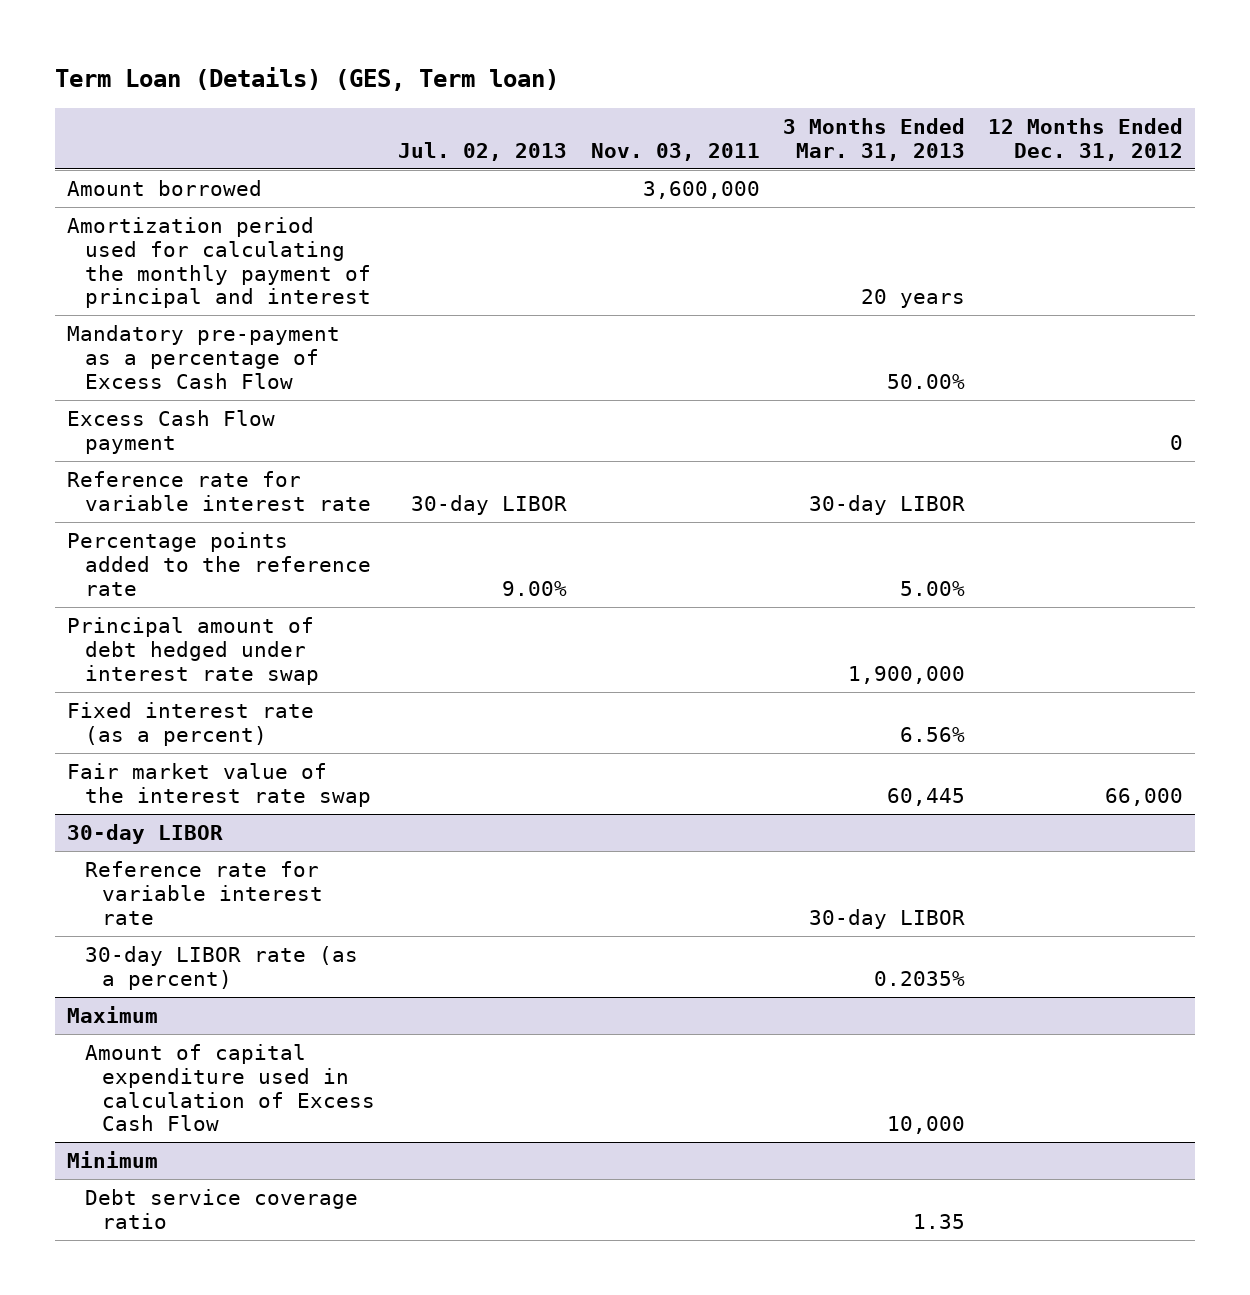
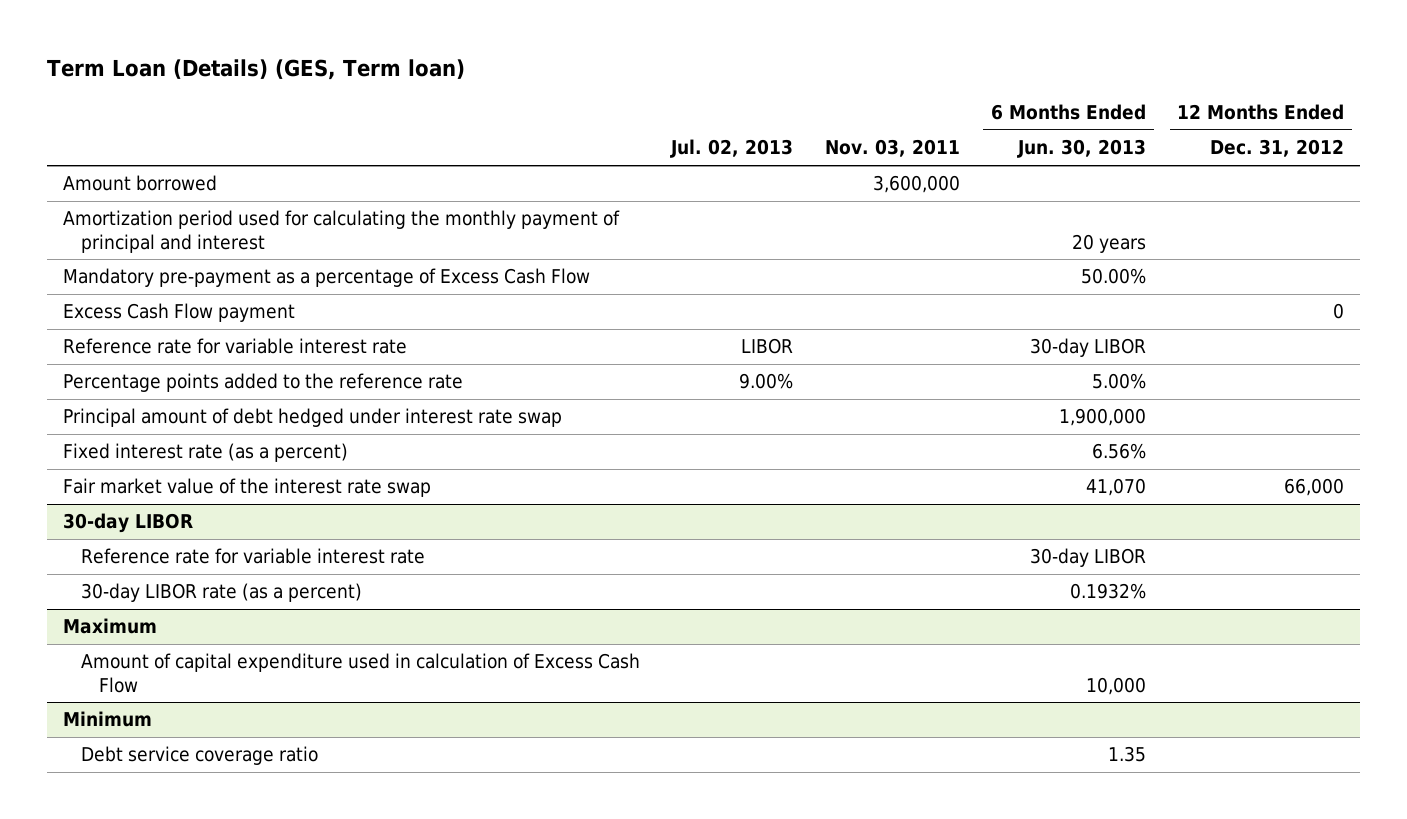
- | Jul. 02, 2013 | Nov. 03, 2011 | 3 Months Ended Mar. 31, 2013 | 12 Months Ended Dec. 31, 2012
+ | Jul. 02, 2013 | Nov. 03, 2011 | 6 Months Ended Jun. 30, 2013 | 12 Months Ended Dec. 31, 2012
- Reference rate for variable interest rate | 30-day LIBOR | | 30-day LIBOR |
+ Reference rate for variable interest rate | LIBOR | | 30-day LIBOR |

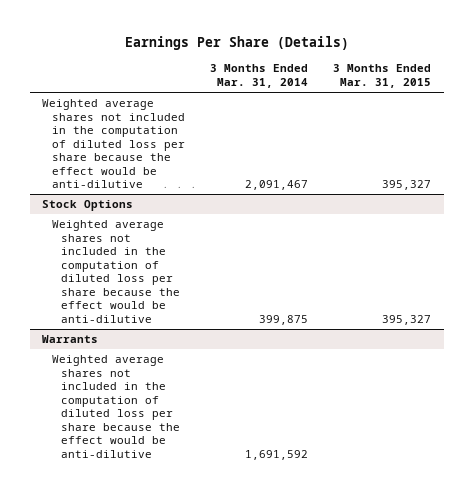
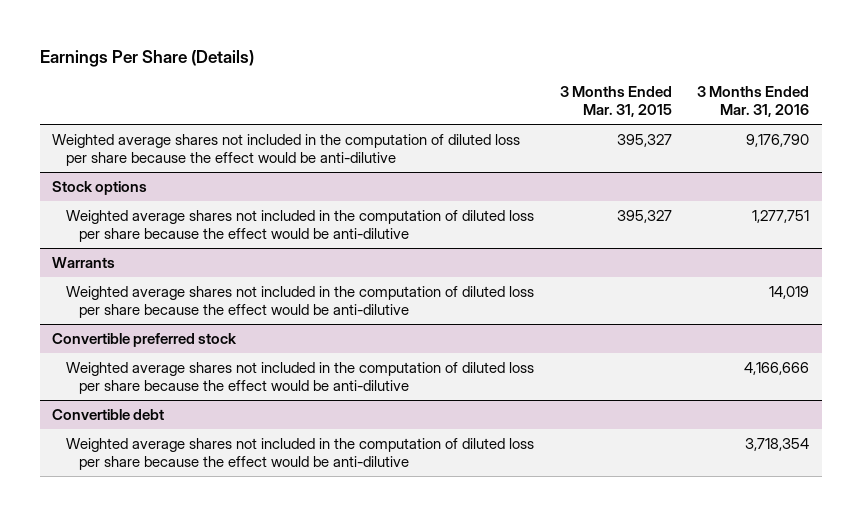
- | 3 Months Ended Mar. 31, 2014 | 3 Months Ended Mar. 31, 2015
+ | 3 Months Ended Mar. 31, 2015 | 3 Months Ended Mar. 31, 2016
- Stock Options
+ Stock options
+ Convertible preferred stock
+ Weighted average shares not included in the computation of diluted loss per share because the effect would be anti-dilutive | | 4,166,666
+ Convertible debt
+ Weighted average shares not included in the computation of diluted loss per share because the effect would be anti-dilutive | | 3,718,354

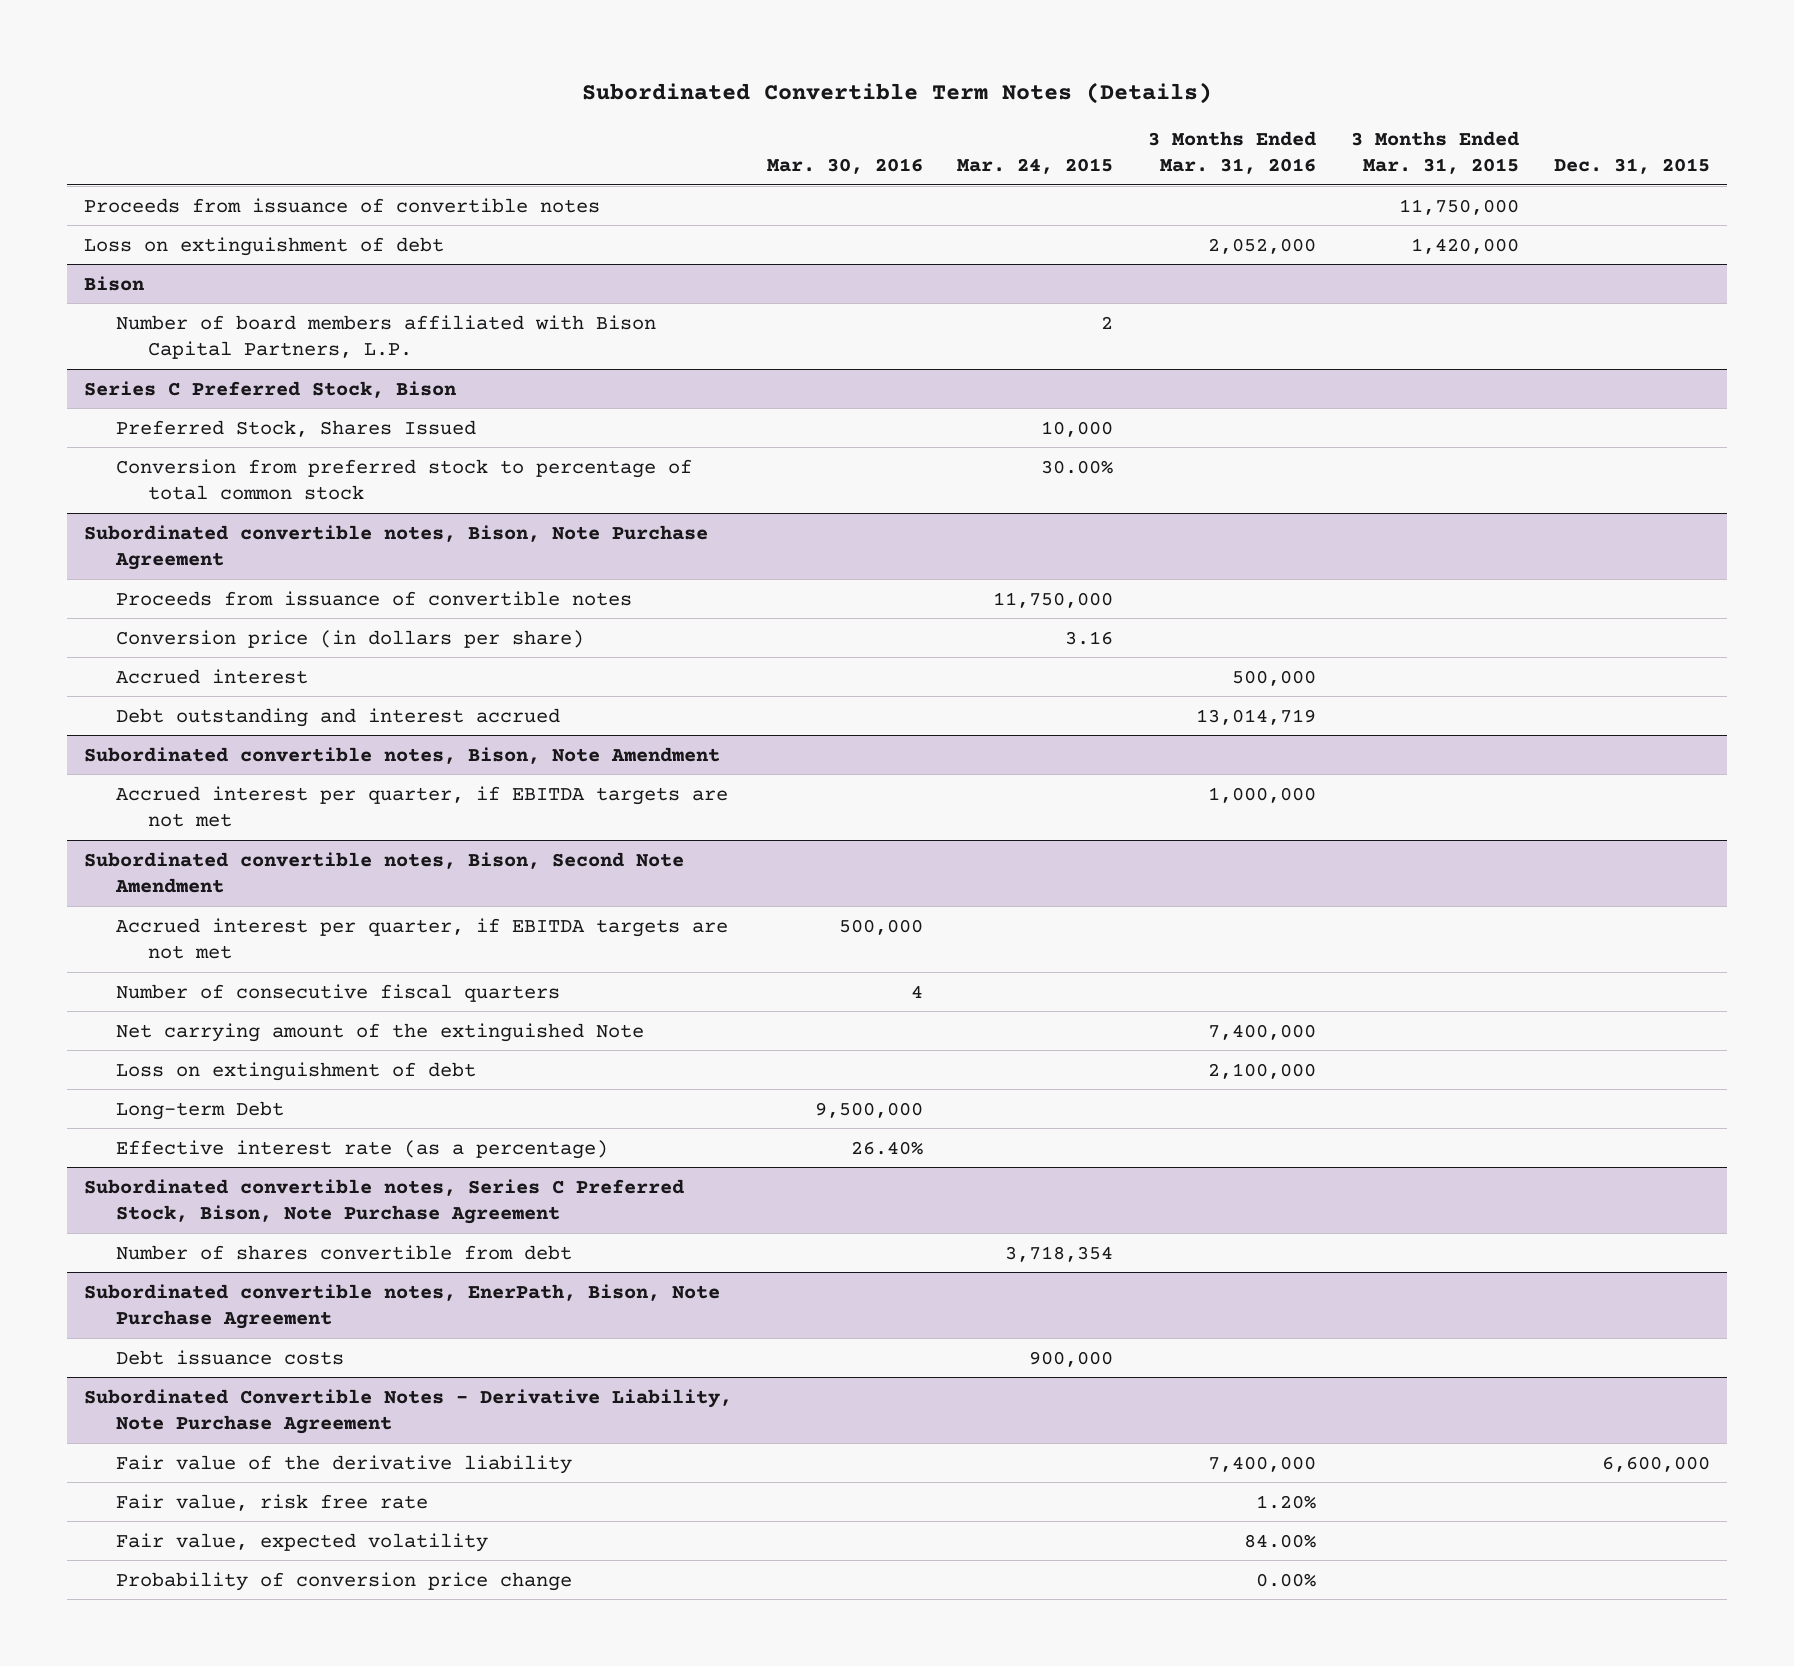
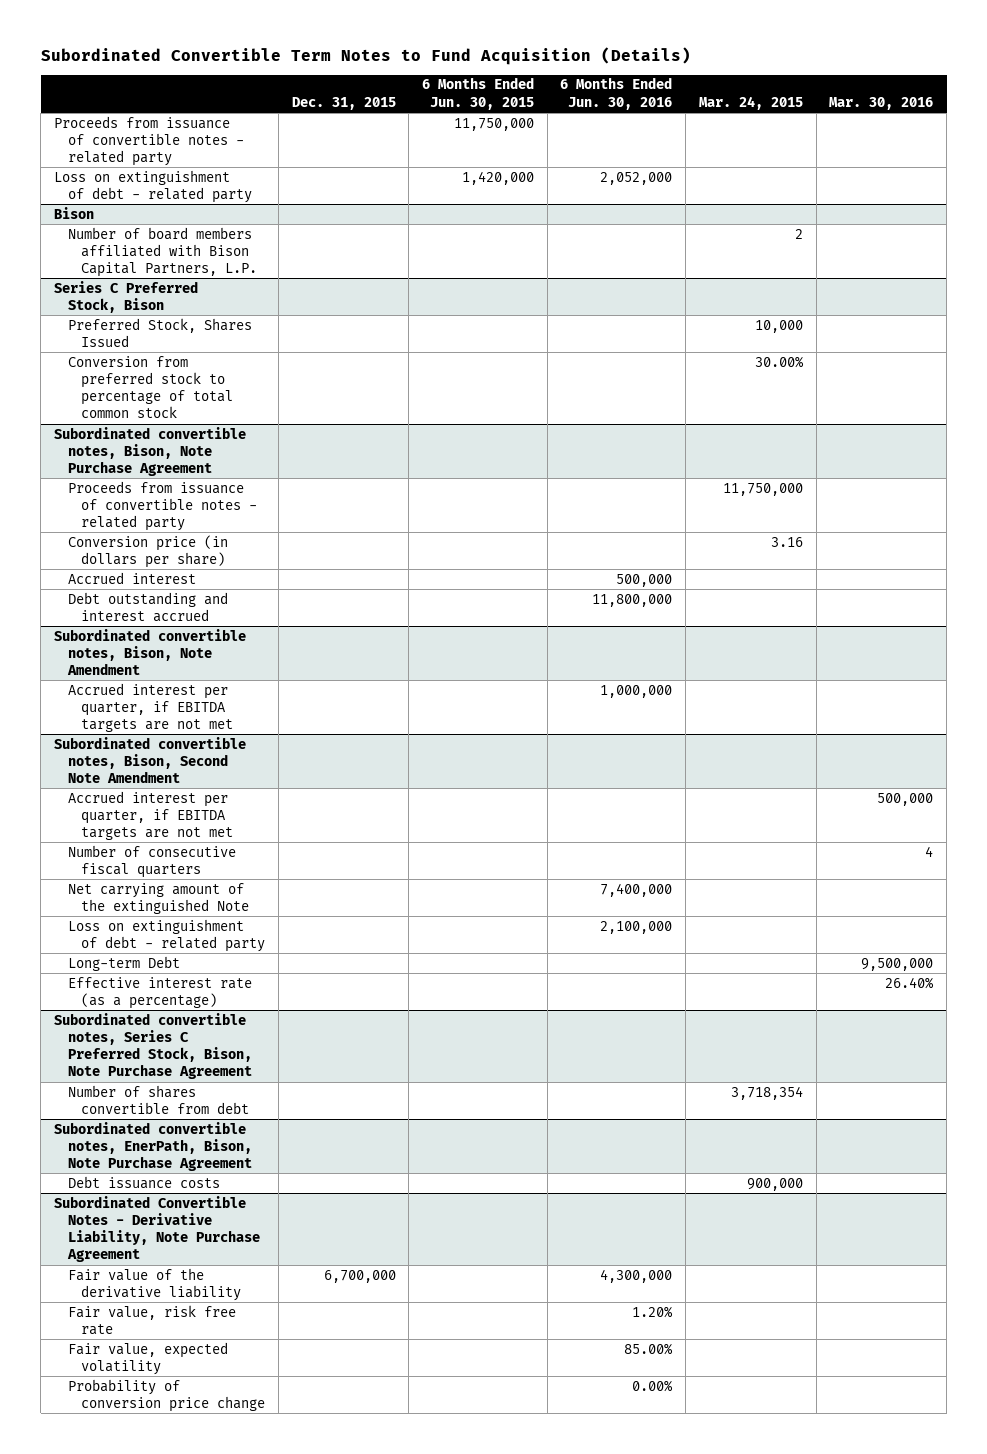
- Subordinated Convertible Term Notes (Details)
+ Subordinated Convertible Term Notes to Fund Acquisition (Details)
- | Mar. 30, 2016 | Mar. 24, 2015 | 3 Months Ended Mar. 31, 2016 | 3 Months Ended Mar. 31, 2015 | Dec. 31, 2015
+ | Dec. 31, 2015 | 6 Months Ended Jun. 30, 2015 | 6 Months Ended Jun. 30, 2016 | Mar. 24, 2015 | Mar. 30, 2016
- Proceeds from issuance of convertible notes | | | | 11,750,000 |
- Loss on extinguishment of debt | | | 2,052,000 | 1,420,000 |
+ Proceeds from issuance of convertible notes - related party | | 11,750,000 | | |
+ Loss on extinguishment of debt - related party | | 1,420,000 | 2,052,000 | |
@ Subordinated convertible notes, Bison, Note Purchase Agreement
- Proceeds from issuance of convertible notes | | 11,750,000 | | |
+ Proceeds from issuance of convertible notes - related party | | | | 11,750,000 |
@ Subordinated convertible notes, Bison, Second Note Amendment
- Loss on extinguishment of debt | | | 2,100,000 | |
+ Loss on extinguishment of debt - related party | | | 2,100,000 | |
@ Subordinated Convertible Notes - Derivative Liability, Note Purchase Agreement
- Fair value of the derivative liability | | | 7,400,000 | | 6,600,000
+ Fair value of the derivative liability | 6,700,000 | | 4,300,000 | |

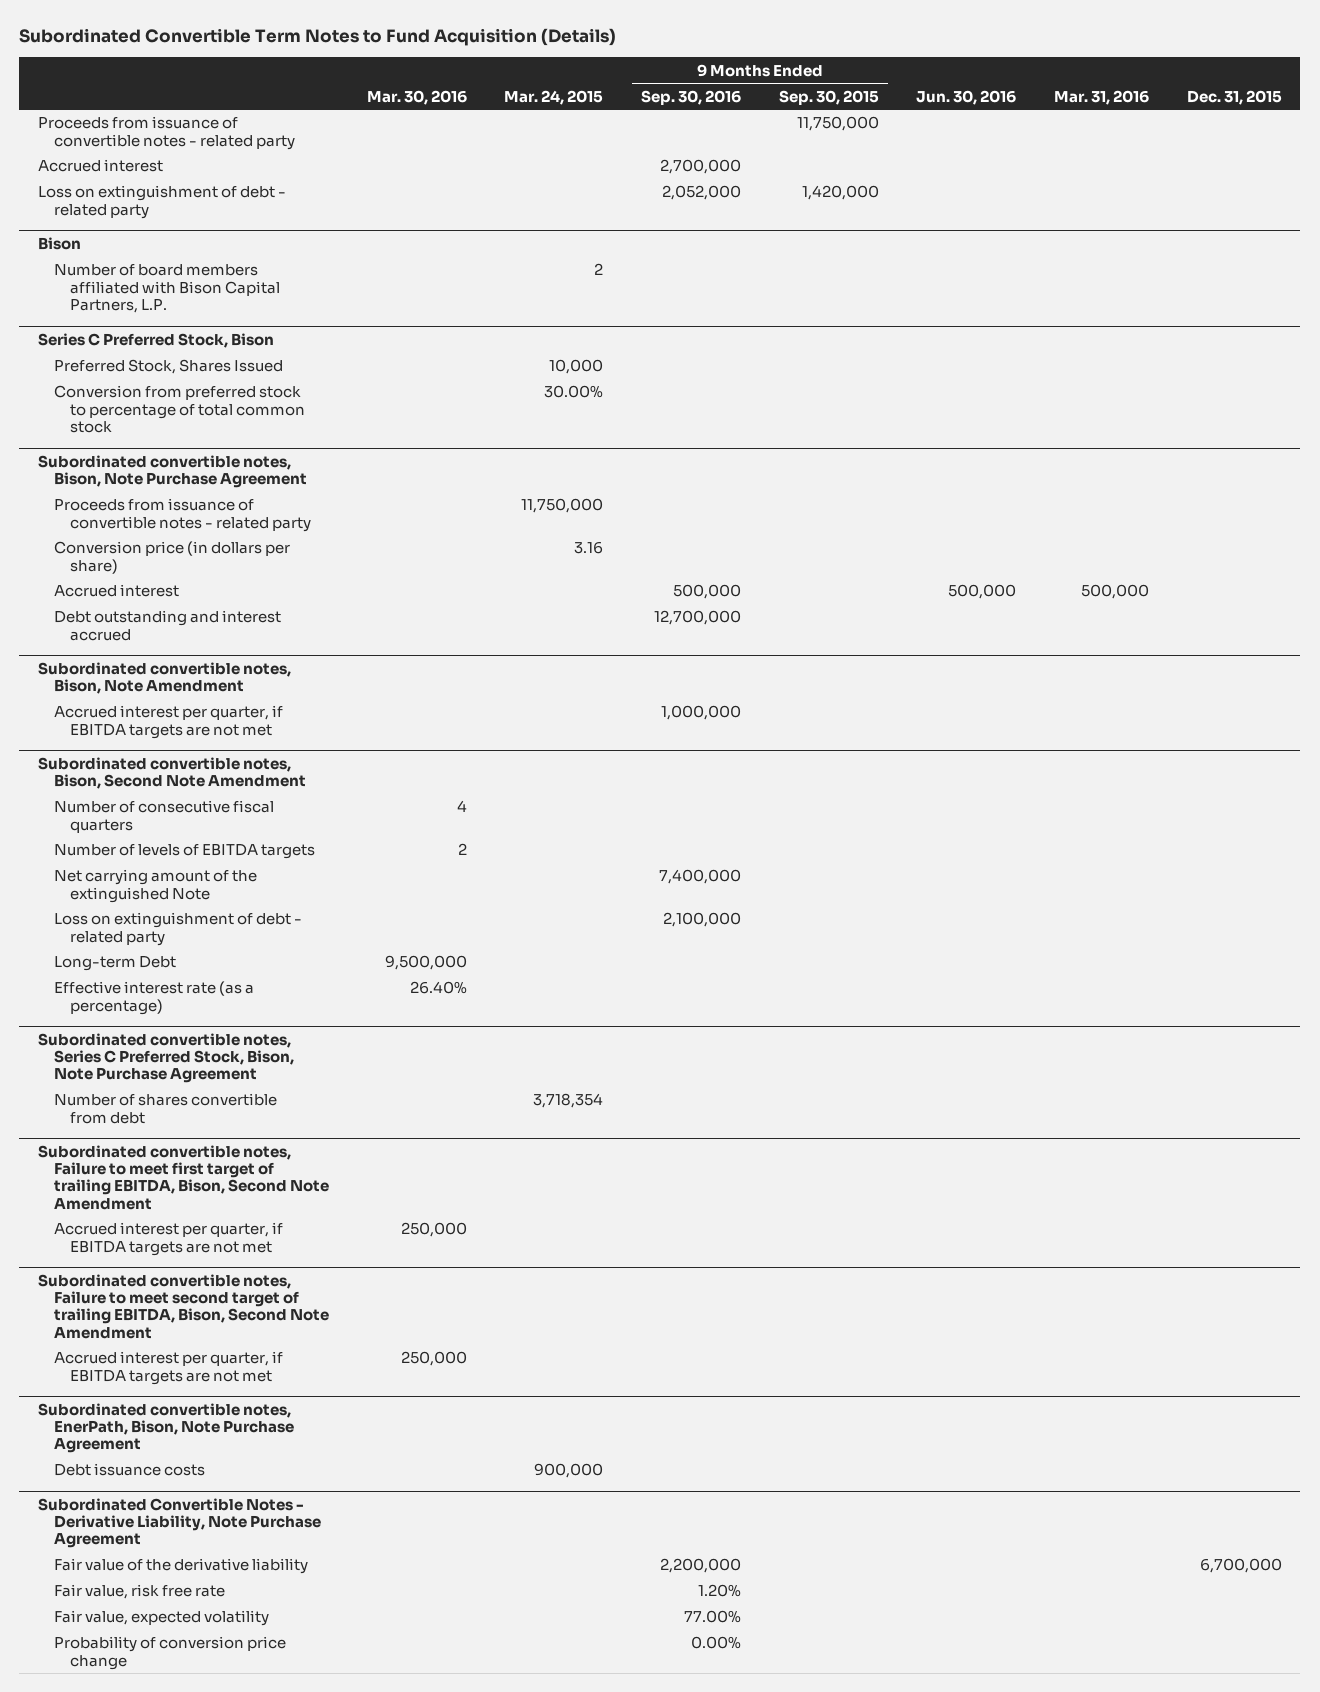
- | Dec. 31, 2015 | 6 Months Ended Jun. 30, 2015 | 6 Months Ended Jun. 30, 2016 | Mar. 24, 2015 | Mar. 30, 2016
+ | Mar. 30, 2016 | Mar. 24, 2015 | 9 Months Ended Sep. 30, 2016 | 9 Months Ended Sep. 30, 2015 | Jun. 30, 2016 | Mar. 31, 2016 | Dec. 31, 2015
+ Accrued interest | | | 2,700,000 | | | |
@ Subordinated convertible notes, Bison, Second Note Amendment
- Accrued interest per quarter, if EBITDA targets are not met | | | | | 500,000
+ Number of levels of EBITDA targets | 2 | | | | | |
+ Subordinated convertible notes, Failure to meet first target of trailing EBITDA, Bison, Second Note Amendment
+ Accrued interest per quarter, if EBITDA targets are not met | 250,000 | | | | | |
+ Subordinated convertible notes, Failure to meet second target of trailing EBITDA, Bison, Second Note Amendment
+ Accrued interest per quarter, if EBITDA targets are not met | 250,000 | | | | | |

